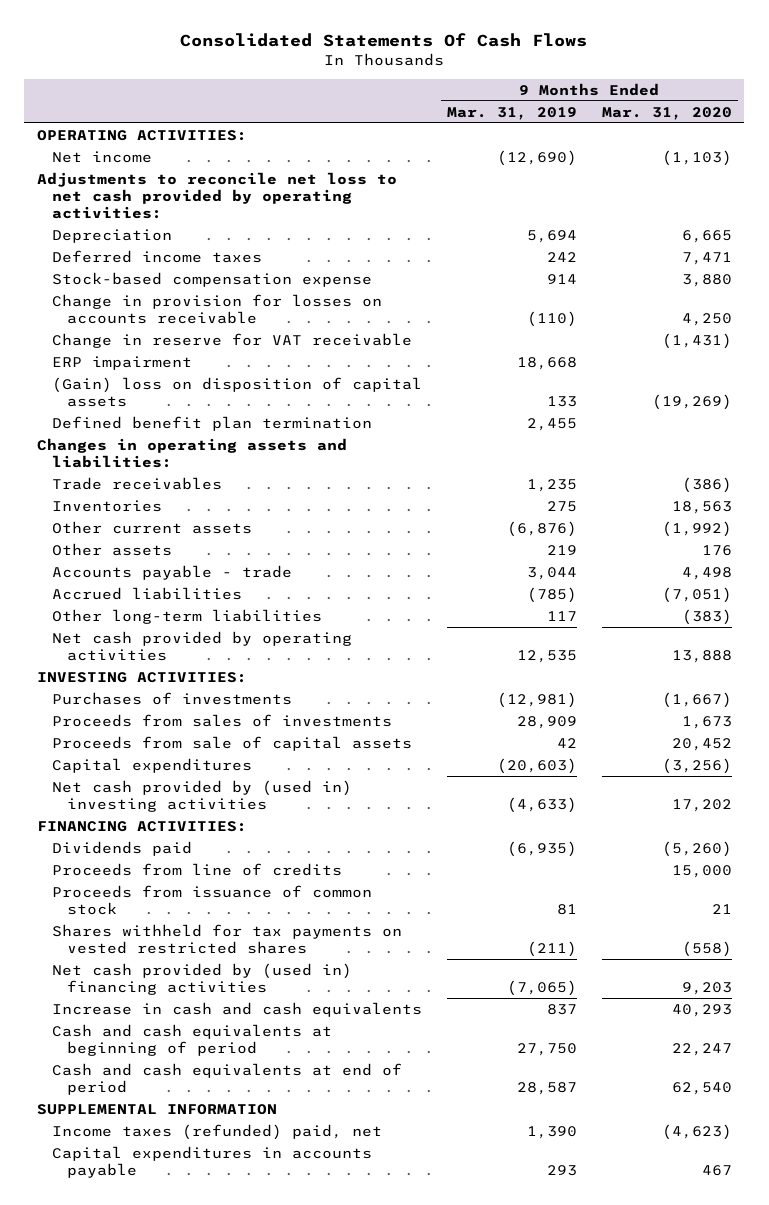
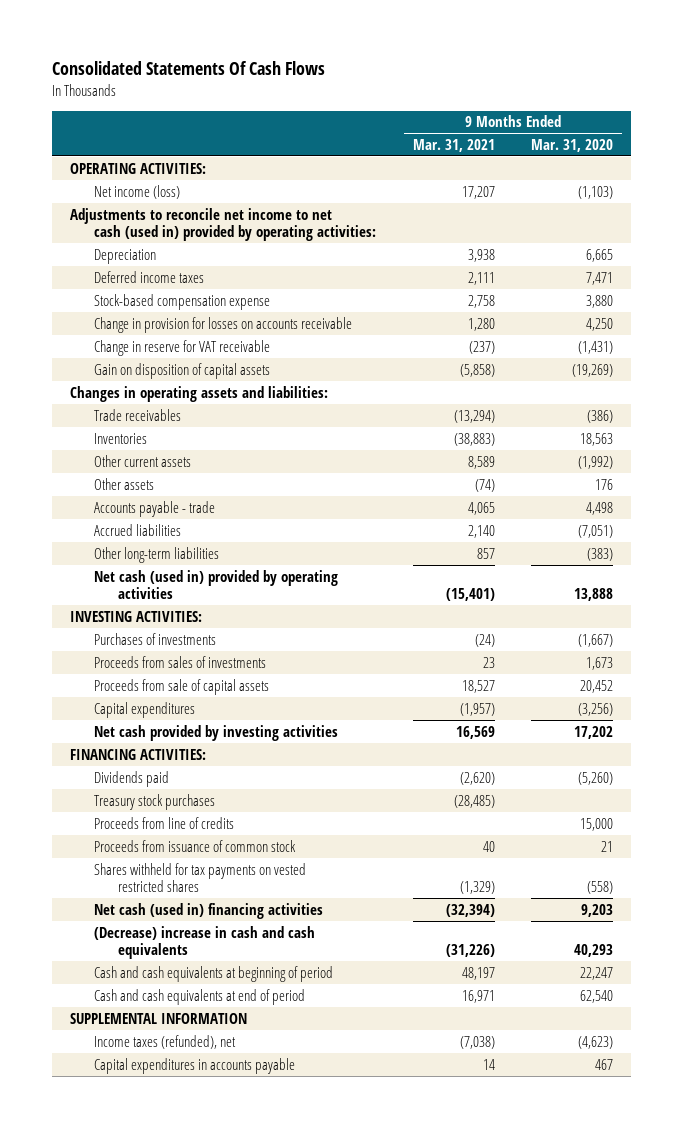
- | 9 Months Ended Mar. 31, 2019 | 9 Months Ended Mar. 31, 2020
+ | 9 Months Ended Mar. 31, 2021 | 9 Months Ended Mar. 31, 2020
- Net income | (12,690) | (1,103)
- Adjustments to reconcile net loss to net cash provided by operating activities:
+ Net income (loss) | 17,207 | (1,103)
+ Adjustments to reconcile net income to net cash (used in) provided by operating activities:
- ERP impairment | 18,668 |
- (Gain) loss on disposition of capital assets | 133 | (19,269)
- Defined benefit plan termination | 2,455 |
+ Gain on disposition of capital assets | (5,858) | (19,269)
- Net cash provided by operating activities | 12,535 | 13,888
+ Net cash (used in) provided by operating activities | (15,401) | 13,888
- Net cash provided by (used in) investing activities | (4,633) | 17,202
+ Net cash provided by investing activities | 16,569 | 17,202
+ Treasury stock purchases | (28,485) |
- Net cash provided by (used in) financing activities | (7,065) | 9,203
- Increase in cash and cash equivalents | 837 | 40,293
+ Net cash (used in) financing activities | (32,394) | 9,203
+ (Decrease) increase in cash and cash equivalents | (31,226) | 40,293
- Income taxes (refunded) paid, net | 1,390 | (4,623)
+ Income taxes (refunded), net | (7,038) | (4,623)

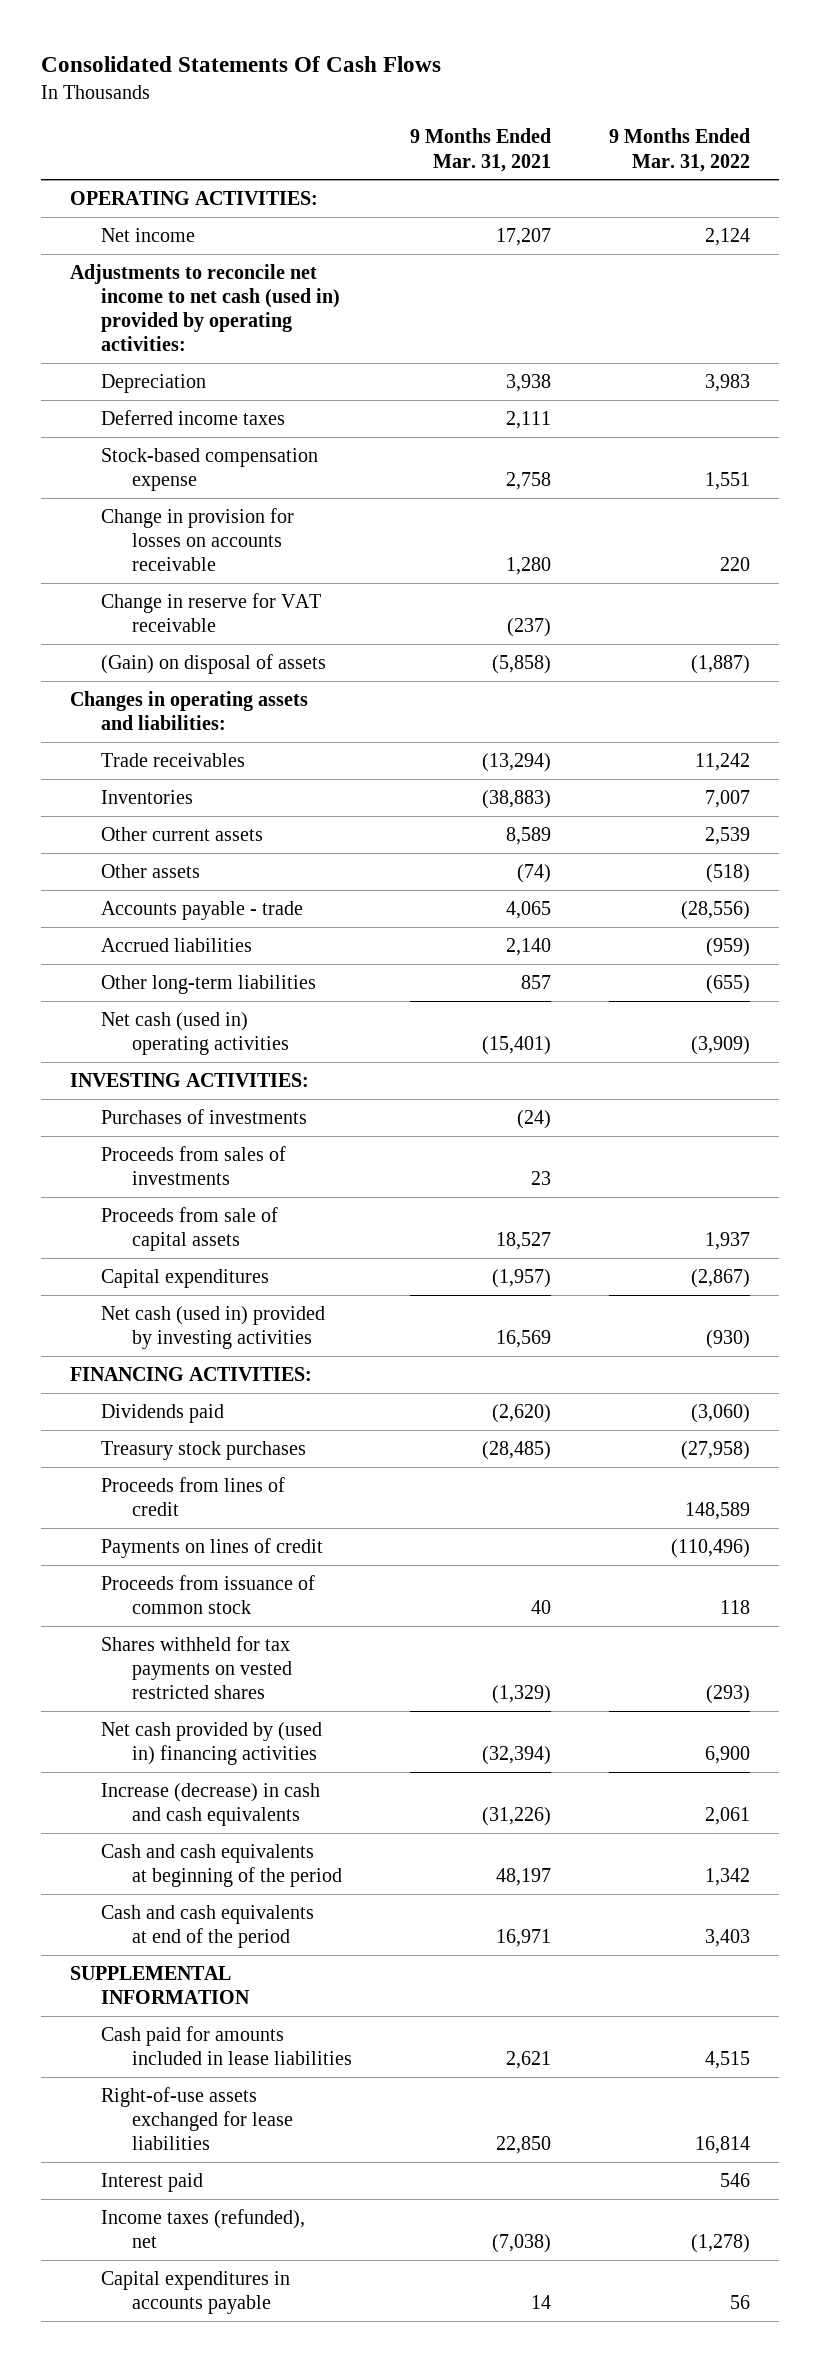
- | 9 Months Ended Mar. 31, 2021 | 9 Months Ended Mar. 31, 2020
+ | 9 Months Ended Mar. 31, 2021 | 9 Months Ended Mar. 31, 2022
- Net income (loss) | 17,207 | (1,103)
+ Net income | 17,207 | 2,124
- Gain on disposition of capital assets | (5,858) | (19,269)
+ (Gain) on disposal of assets | (5,858) | (1,887)
- Net cash (used in) provided by operating activities | (15,401) | 13,888
+ Net cash (used in) operating activities | (15,401) | (3,909)
- Net cash provided by investing activities | 16,569 | 17,202
+ Net cash (used in) provided by investing activities | 16,569 | (930)
- Proceeds from line of credits | | 15,000
+ Proceeds from lines of credit | | 148,589
+ Payments on lines of credit | | (110,496)
- Net cash (used in) financing activities | (32,394) | 9,203
- (Decrease) increase in cash and cash equivalents | (31,226) | 40,293
- Cash and cash equivalents at beginning of period | 48,197 | 22,247
- Cash and cash equivalents at end of period | 16,971 | 62,540
+ Net cash provided by (used in) financing activities | (32,394) | 6,900
+ Increase (decrease) in cash and cash equivalents | (31,226) | 2,061
+ Cash and cash equivalents at beginning of the period | 48,197 | 1,342
+ Cash and cash equivalents at end of the period | 16,971 | 3,403
+ Cash paid for amounts included in lease liabilities | 2,621 | 4,515
+ Right-of-use assets exchanged for lease liabilities | 22,850 | 16,814
+ Interest paid | | 546

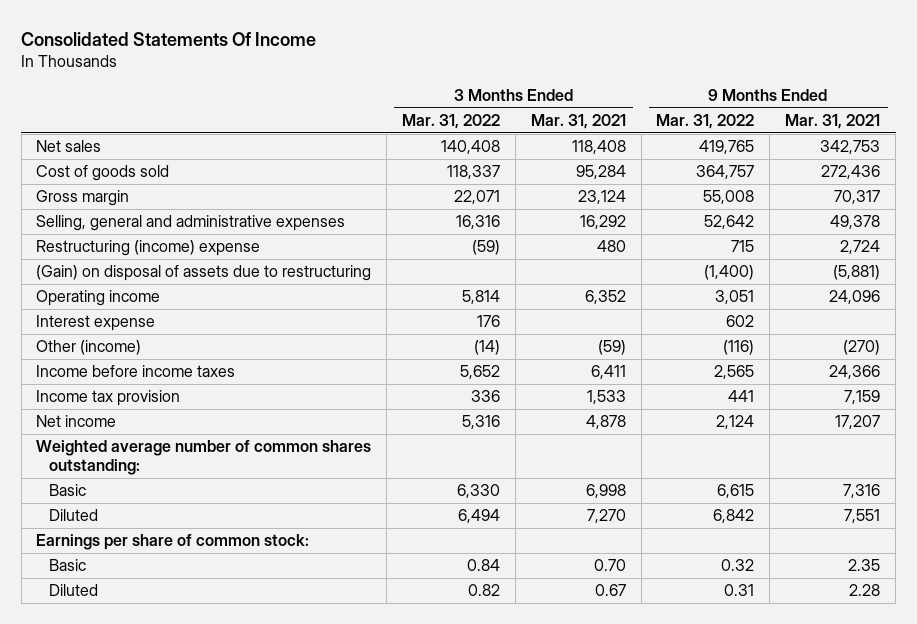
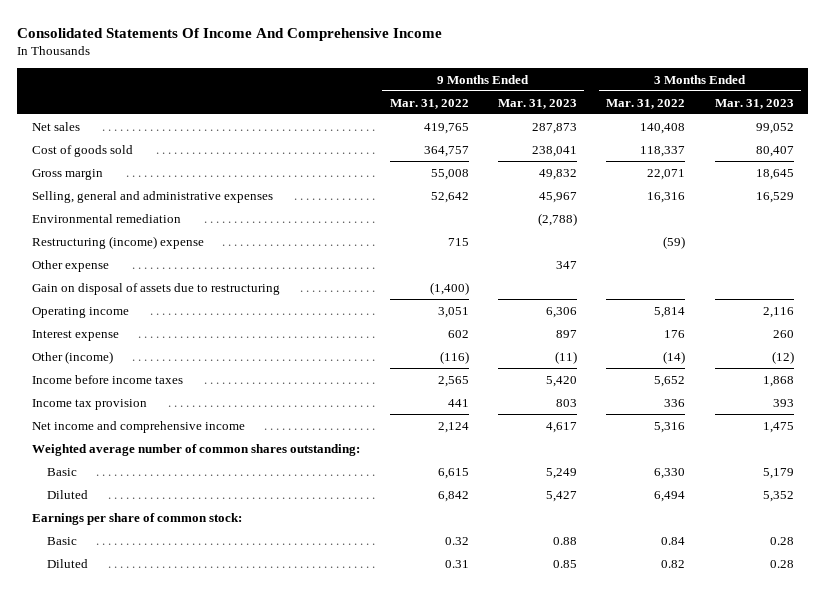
- Consolidated Statements Of Income
+ Consolidated Statements Of Income And Comprehensive Income
- | 3 Months Ended Mar. 31, 2022 | 3 Months Ended Mar. 31, 2021 | 9 Months Ended Mar. 31, 2022 | 9 Months Ended Mar. 31, 2021
+ | 9 Months Ended Mar. 31, 2022 | 9 Months Ended Mar. 31, 2023 | 3 Months Ended Mar. 31, 2022 | 3 Months Ended Mar. 31, 2023
+ Environmental remediation | | (2,788) | |
- (Gain) on disposal of assets due to restructuring | | | (1,400) | (5,881)
+ Other expense | | 347 | |
+ Gain on disposal of assets due to restructuring | (1,400) | | |
- Net income | 5,316 | 4,878 | 2,124 | 17,207
+ Net income and comprehensive income | 2,124 | 4,617 | 5,316 | 1,475

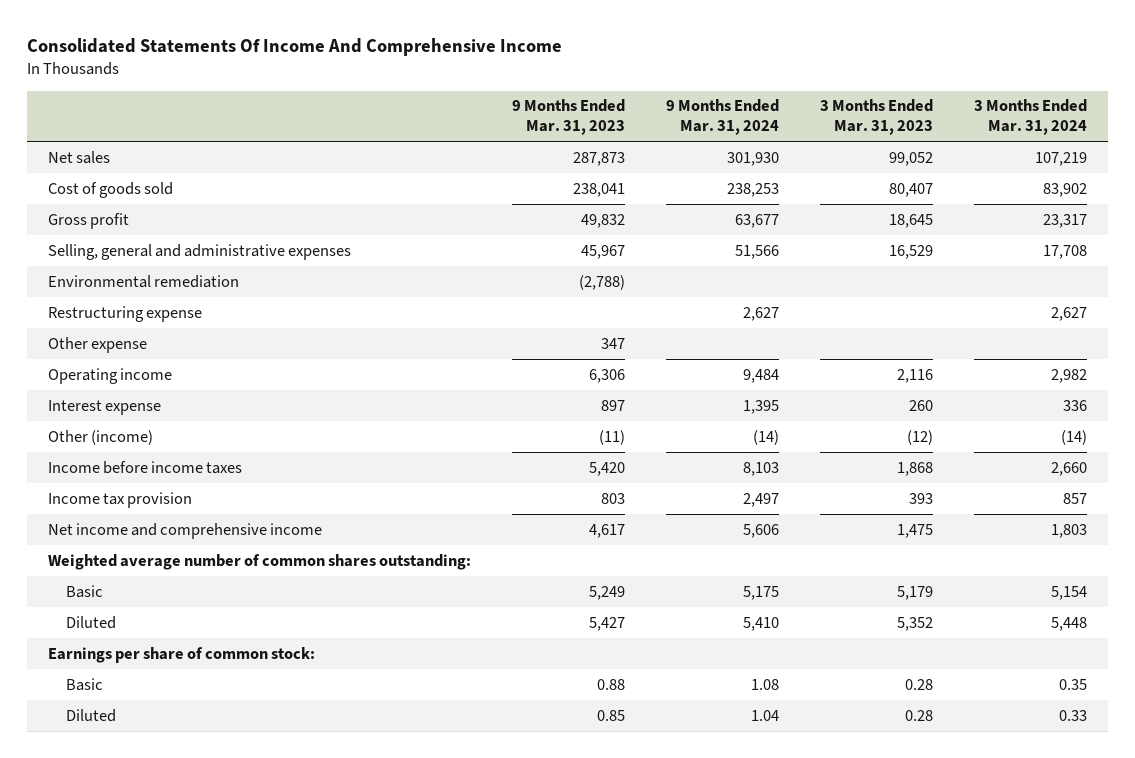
- | 9 Months Ended Mar. 31, 2022 | 9 Months Ended Mar. 31, 2023 | 3 Months Ended Mar. 31, 2022 | 3 Months Ended Mar. 31, 2023
+ | 9 Months Ended Mar. 31, 2023 | 9 Months Ended Mar. 31, 2024 | 3 Months Ended Mar. 31, 2023 | 3 Months Ended Mar. 31, 2024
- Gross margin | 55,008 | 49,832 | 22,071 | 18,645
+ Gross profit | 49,832 | 63,677 | 18,645 | 23,317
- Restructuring (income) expense | 715 | | (59) |
+ Restructuring expense | | 2,627 | | 2,627
- Gain on disposal of assets due to restructuring | (1,400) | | |

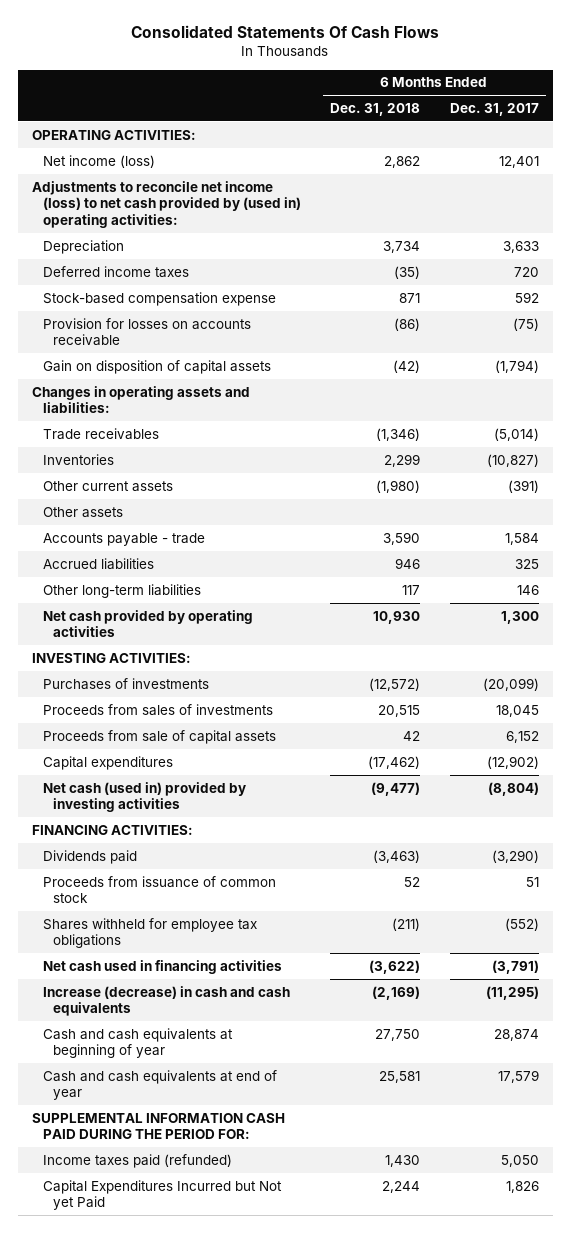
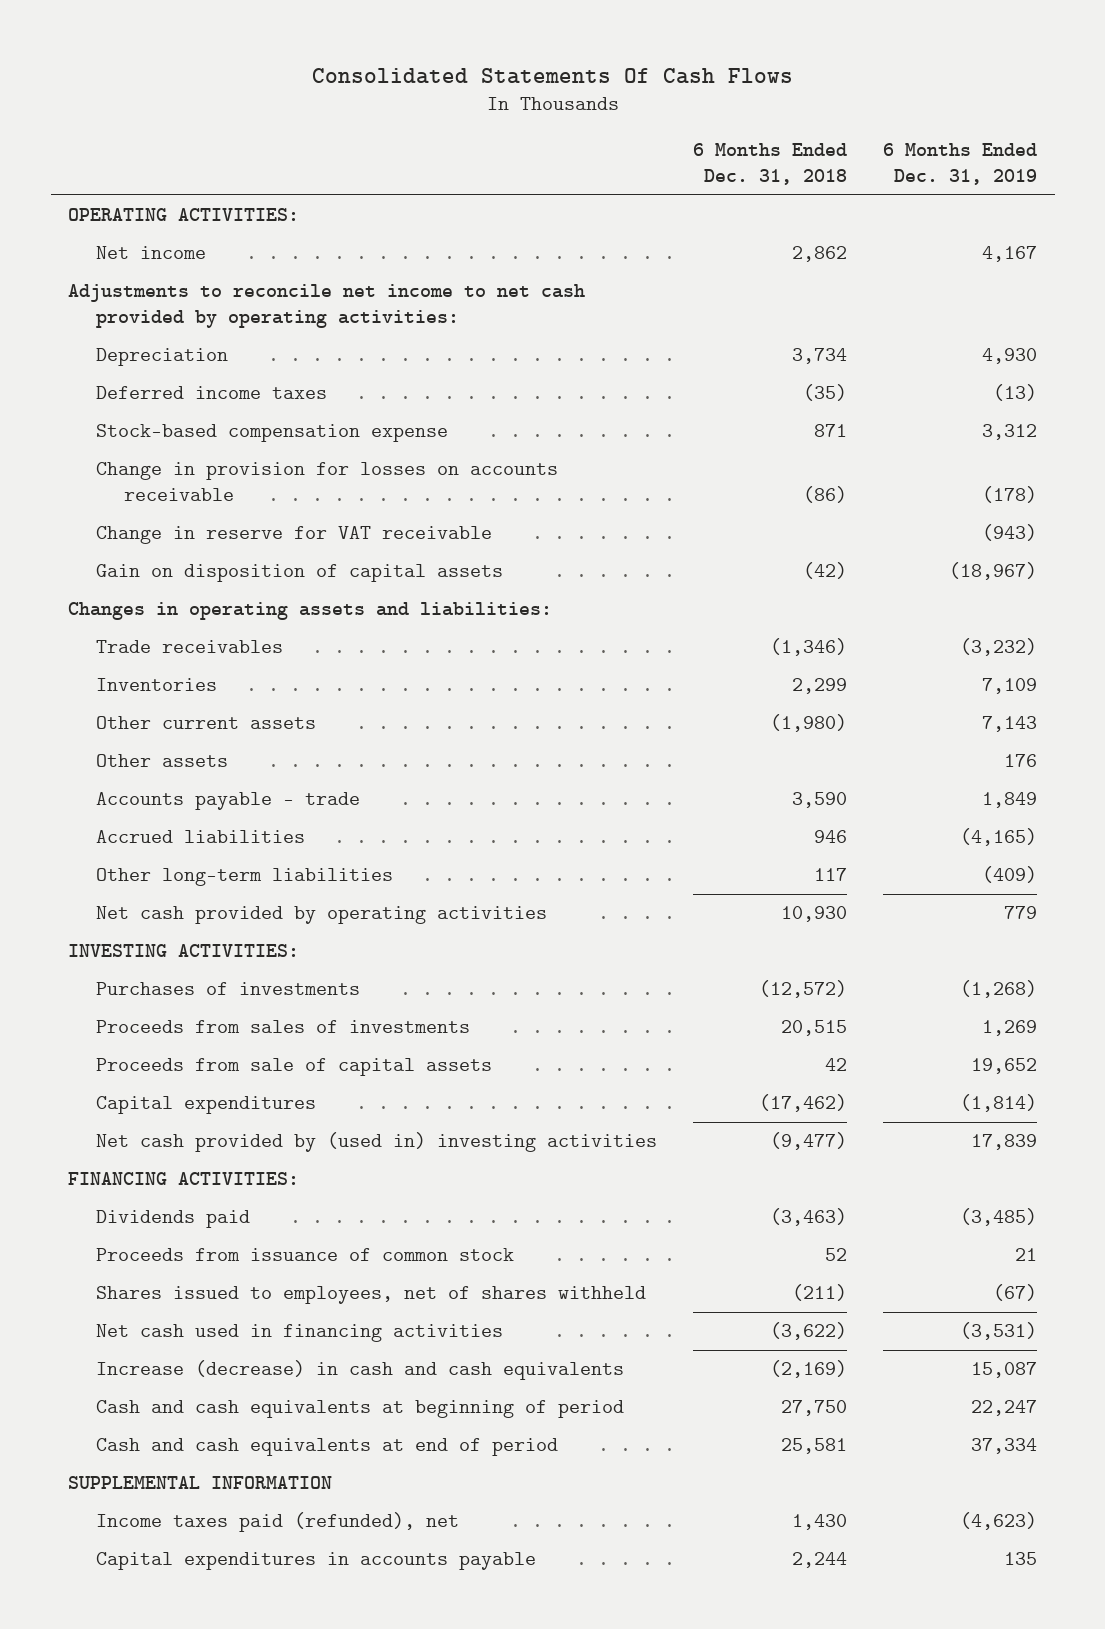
- | 6 Months Ended Dec. 31, 2018 | 6 Months Ended Dec. 31, 2017
+ | 6 Months Ended Dec. 31, 2018 | 6 Months Ended Dec. 31, 2019
- Net income (loss) | 2,862 | 12,401
- Adjustments to reconcile net income (loss) to net cash provided by (used in) operating activities:
+ Net income | 2,862 | 4,167
+ Adjustments to reconcile net income to net cash provided by operating activities:
- Provision for losses on accounts receivable | (86) | (75)
+ Change in provision for losses on accounts receivable | (86) | (178)
+ Change in reserve for VAT receivable | | (943)
- Net cash (used in) provided by investing activities | (9,477) | (8,804)
+ Net cash provided by (used in) investing activities | (9,477) | 17,839
- Shares withheld for employee tax obligations | (211) | (552)
+ Shares issued to employees, net of shares withheld | (211) | (67)
- Cash and cash equivalents at beginning of year | 27,750 | 28,874
- Cash and cash equivalents at end of year | 25,581 | 17,579
- SUPPLEMENTAL INFORMATION CASH PAID DURING THE PERIOD FOR:
- Income taxes paid (refunded) | 1,430 | 5,050
- Capital Expenditures Incurred but Not yet Paid | 2,244 | 1,826
+ Cash and cash equivalents at beginning of period | 27,750 | 22,247
+ Cash and cash equivalents at end of period | 25,581 | 37,334
+ SUPPLEMENTAL INFORMATION
+ Income taxes paid (refunded), net | 1,430 | (4,623)
+ Capital expenditures in accounts payable | 2,244 | 135

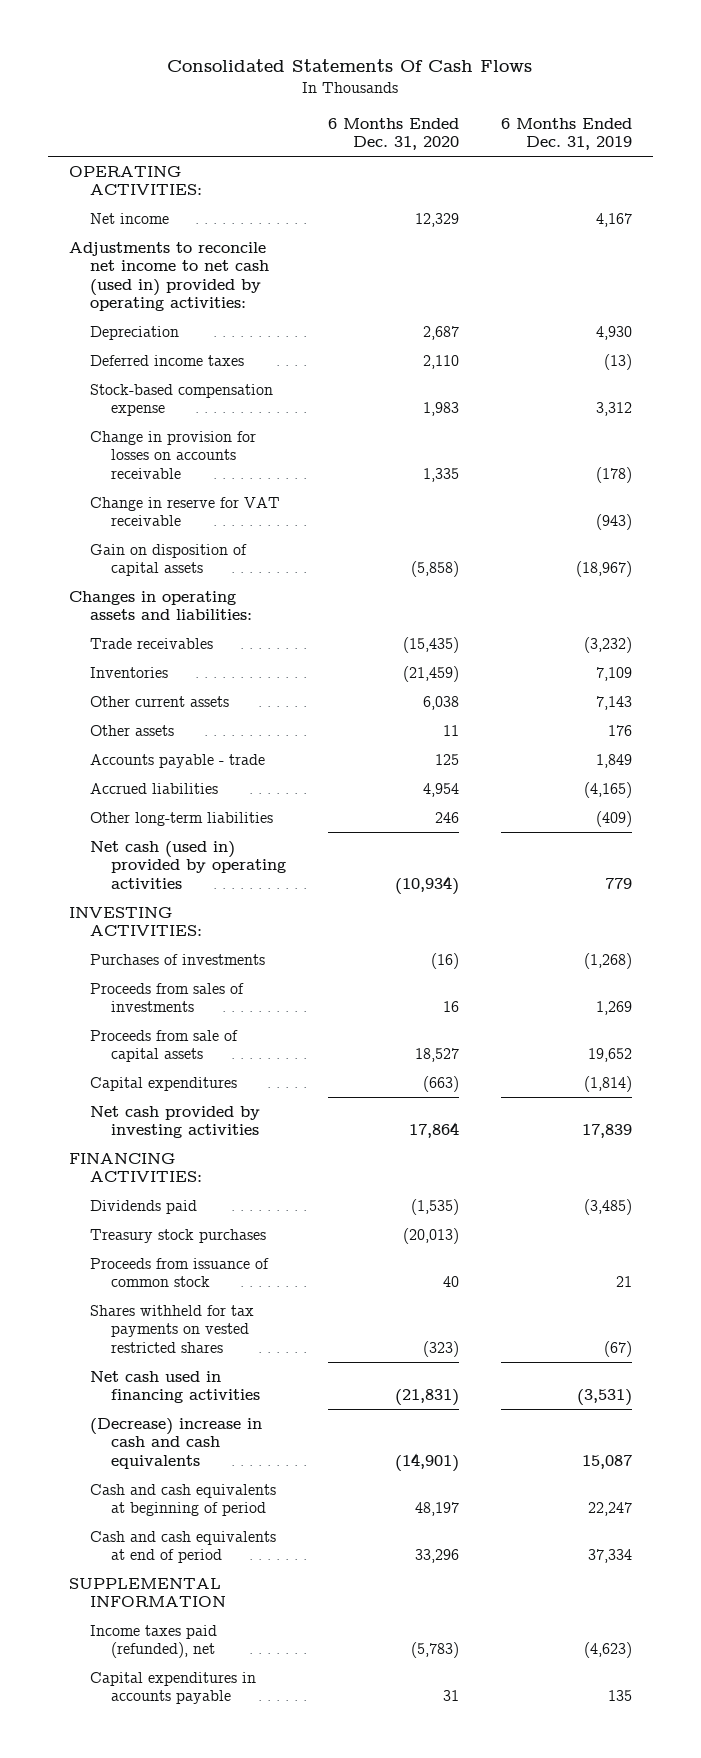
- | 6 Months Ended Dec. 31, 2018 | 6 Months Ended Dec. 31, 2019
+ | 6 Months Ended Dec. 31, 2020 | 6 Months Ended Dec. 31, 2019
- Adjustments to reconcile net income to net cash provided by operating activities:
+ Adjustments to reconcile net income to net cash (used in) provided by operating activities:
- Net cash provided by operating activities | 10,930 | 779
+ Net cash (used in) provided by operating activities | (10,934) | 779
- Net cash provided by (used in) investing activities | (9,477) | 17,839
+ Net cash provided by investing activities | 17,864 | 17,839
+ Treasury stock purchases | (20,013) |
- Shares issued to employees, net of shares withheld | (211) | (67)
+ Shares withheld for tax payments on vested restricted shares | (323) | (67)
- Increase (decrease) in cash and cash equivalents | (2,169) | 15,087
+ (Decrease) increase in cash and cash equivalents | (14,901) | 15,087

